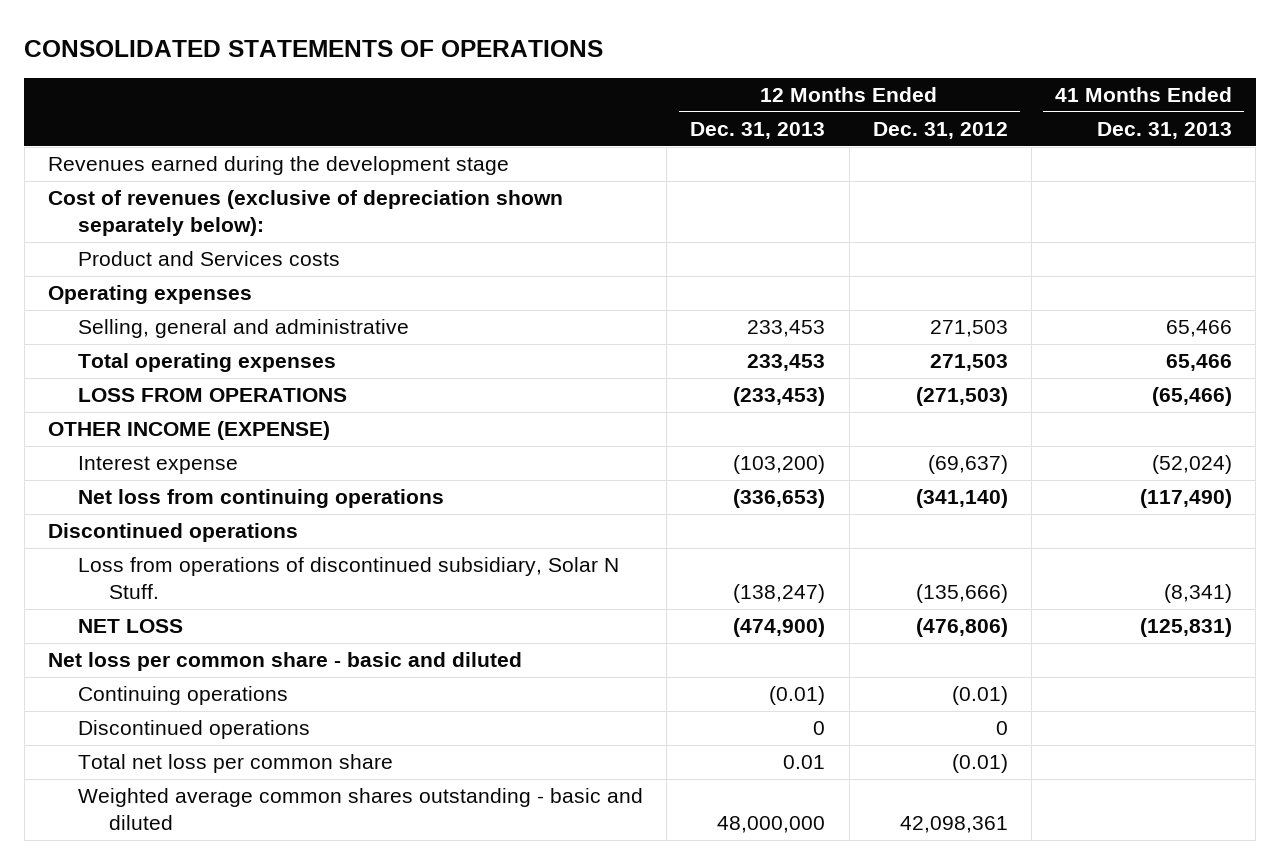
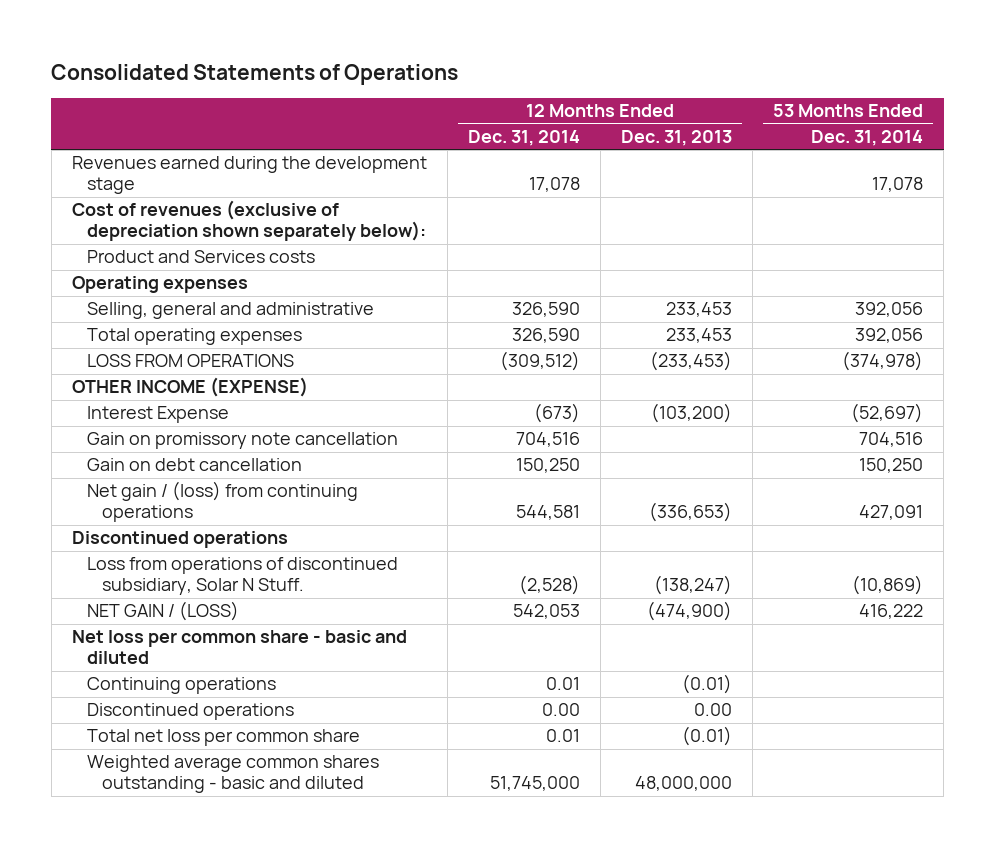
- CONSOLIDATED STATEMENTS OF OPERATIONS
+ Consolidated Statements of Operations
- | 12 Months Ended Dec. 31, 2013 | 12 Months Ended Dec. 31, 2012 | 41 Months Ended Dec. 31, 2013
+ | 12 Months Ended Dec. 31, 2014 | 12 Months Ended Dec. 31, 2013 | 53 Months Ended Dec. 31, 2014
- Interest expense | (103,200) | (69,637) | (52,024)
- Net loss from continuing operations | (336,653) | (341,140) | (117,490)
+ Interest Expense | (673) | (103,200) | (52,697)
+ Gain on promissory note cancellation | 704,516 | | 704,516
+ Gain on debt cancellation | 150,250 | | 150,250
+ Net gain / (loss) from continuing operations | 544,581 | (336,653) | 427,091
- NET LOSS | (474,900) | (476,806) | (125,831)
+ NET GAIN / (LOSS) | 542,053 | (474,900) | 416,222
- Discontinued operations | 0 | 0 |
- Total net loss per common share | 0.01 | (0.01) |
+ Discontinued operations | 0.00 | 0.00 |
+ Total net loss per common share | 0.01 | (0.01) |

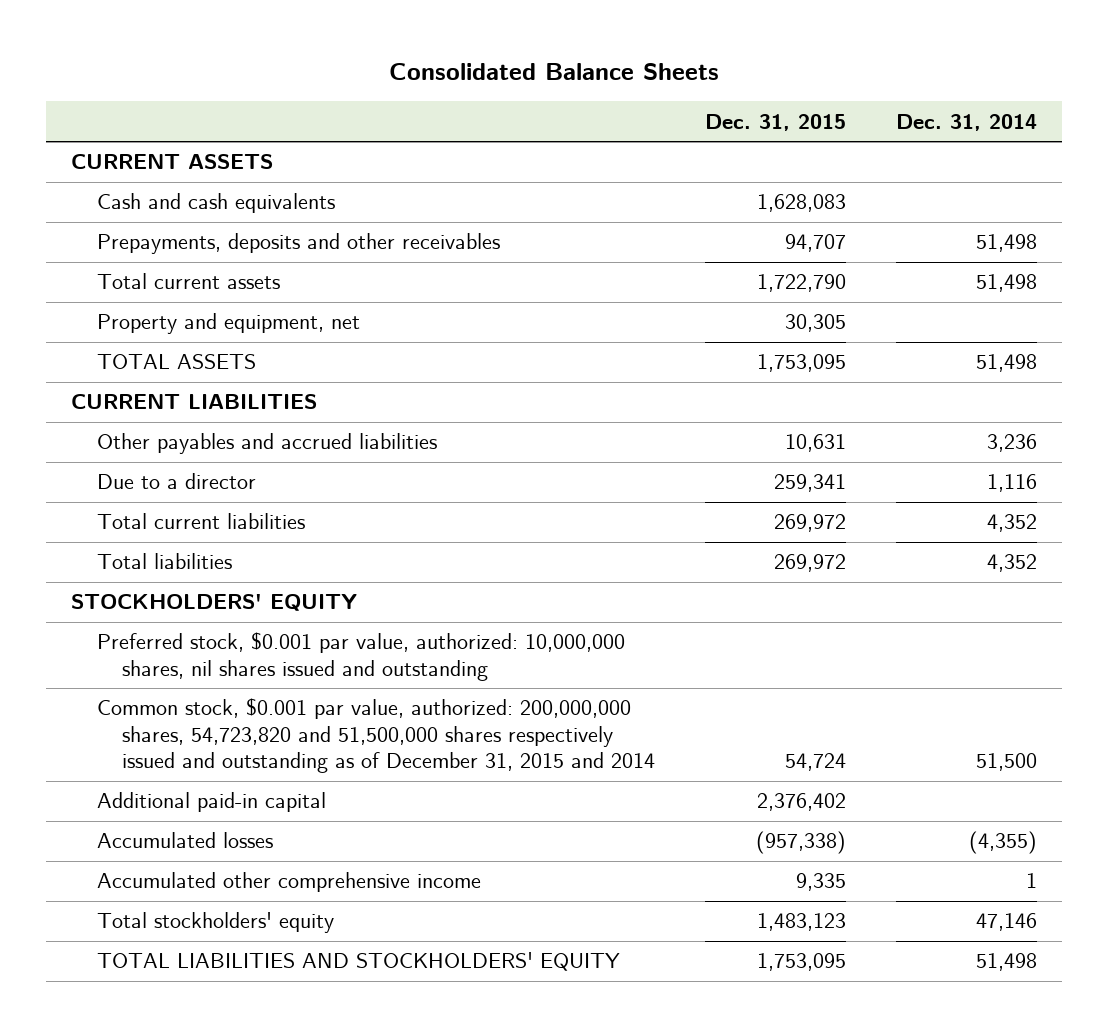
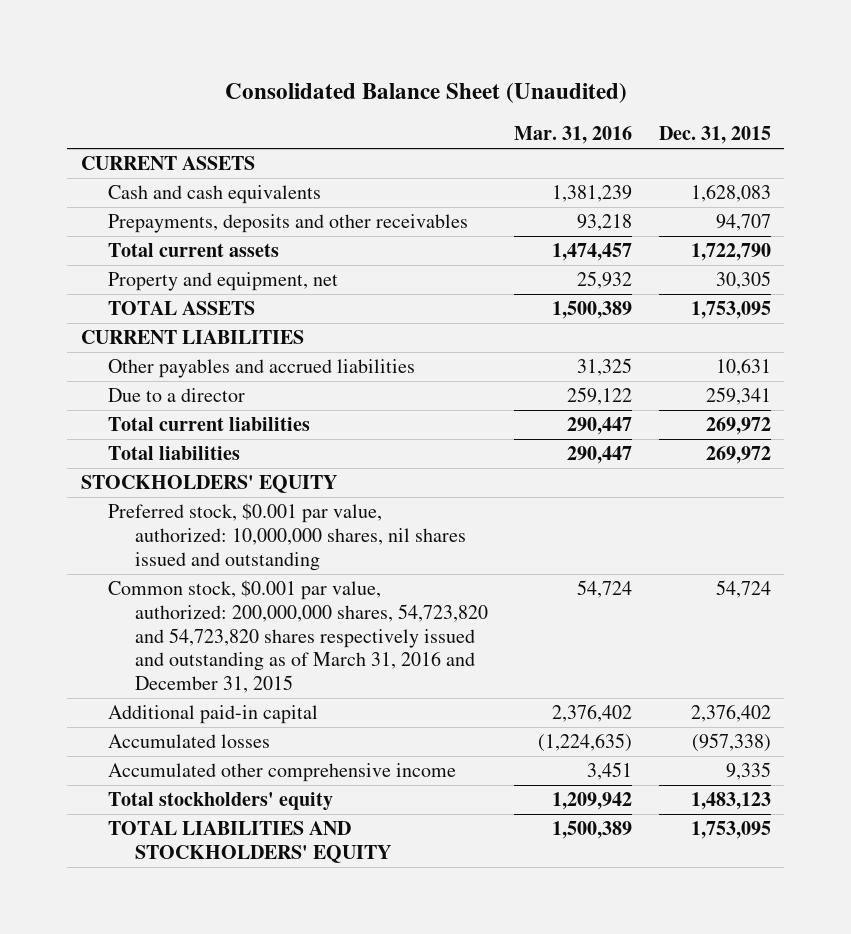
- Consolidated Balance Sheets
+ Consolidated Balance Sheet (Unaudited)
- | Dec. 31, 2015 | Dec. 31, 2014
+ | Mar. 31, 2016 | Dec. 31, 2015
- Common stock, $0.001 par value, authorized: 200,000,000 shares, 54,723,820 and 51,500,000 shares respectively issued and outstanding as of December 31, 2015 and 2014 | 54,724 | 51,500
+ Common stock, $0.001 par value, authorized: 200,000,000 shares, 54,723,820 and 54,723,820 shares respectively issued and outstanding as of March 31, 2016 and December 31, 2015 | 54,724 | 54,724

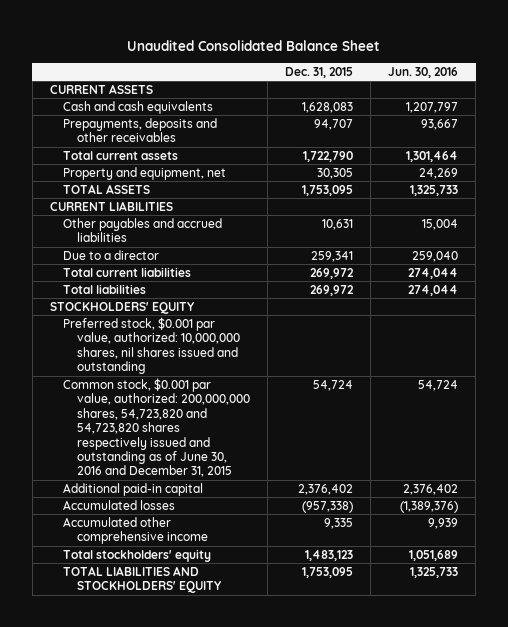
- Consolidated Balance Sheet (Unaudited)
+ Unaudited Consolidated Balance Sheet
- | Mar. 31, 2016 | Dec. 31, 2015
+ | Dec. 31, 2015 | Jun. 30, 2016
- Common stock, $0.001 par value, authorized: 200,000,000 shares, 54,723,820 and 54,723,820 shares respectively issued and outstanding as of March 31, 2016 and December 31, 2015 | 54,724 | 54,724
+ Common stock, $0.001 par value, authorized: 200,000,000 shares, 54,723,820 and 54,723,820 shares respectively issued and outstanding as of June 30, 2016 and December 31, 2015 | 54,724 | 54,724

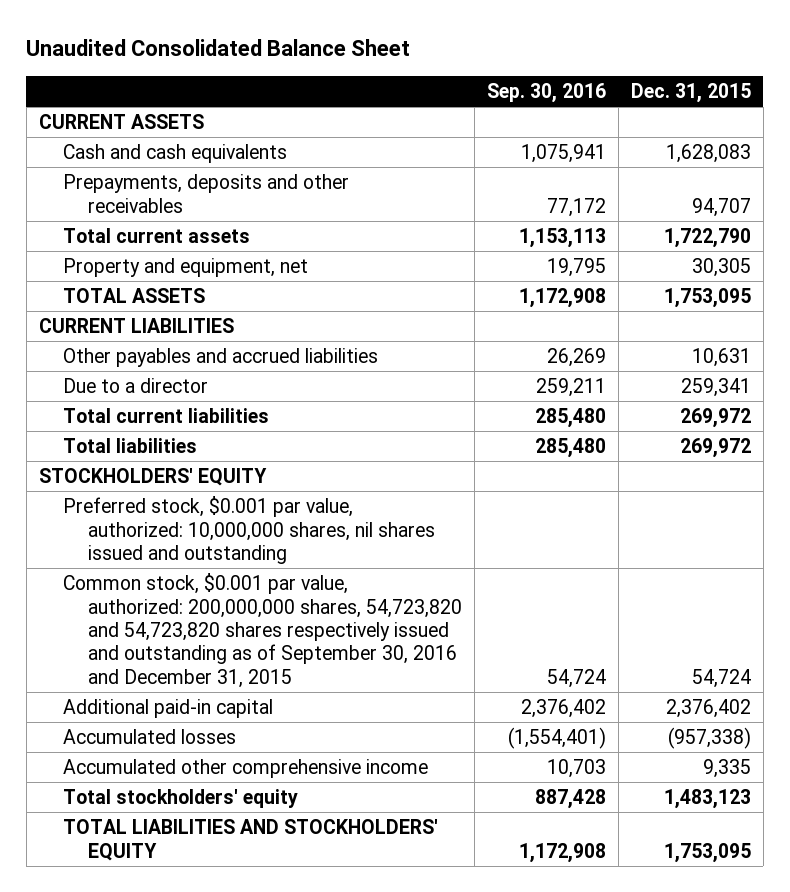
- | Dec. 31, 2015 | Jun. 30, 2016
+ | Sep. 30, 2016 | Dec. 31, 2015
- Common stock, $0.001 par value, authorized: 200,000,000 shares, 54,723,820 and 54,723,820 shares respectively issued and outstanding as of June 30, 2016 and December 31, 2015 | 54,724 | 54,724
+ Common stock, $0.001 par value, authorized: 200,000,000 shares, 54,723,820 and 54,723,820 shares respectively issued and outstanding as of September 30, 2016 and December 31, 2015 | 54,724 | 54,724

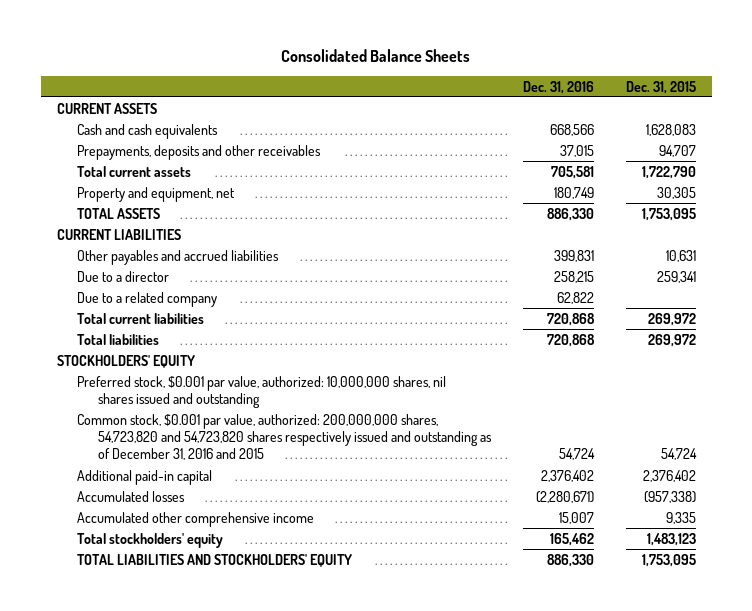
- Unaudited Consolidated Balance Sheet
+ Consolidated Balance Sheets
- | Sep. 30, 2016 | Dec. 31, 2015
+ | Dec. 31, 2016 | Dec. 31, 2015
+ Due to a related company | 62,822 |
- Common stock, $0.001 par value, authorized: 200,000,000 shares, 54,723,820 and 54,723,820 shares respectively issued and outstanding as of September 30, 2016 and December 31, 2015 | 54,724 | 54,724
+ Common stock, $0.001 par value, authorized: 200,000,000 shares, 54,723,820 and 54,723,820 shares respectively issued and outstanding as of December 31, 2016 and 2015 | 54,724 | 54,724

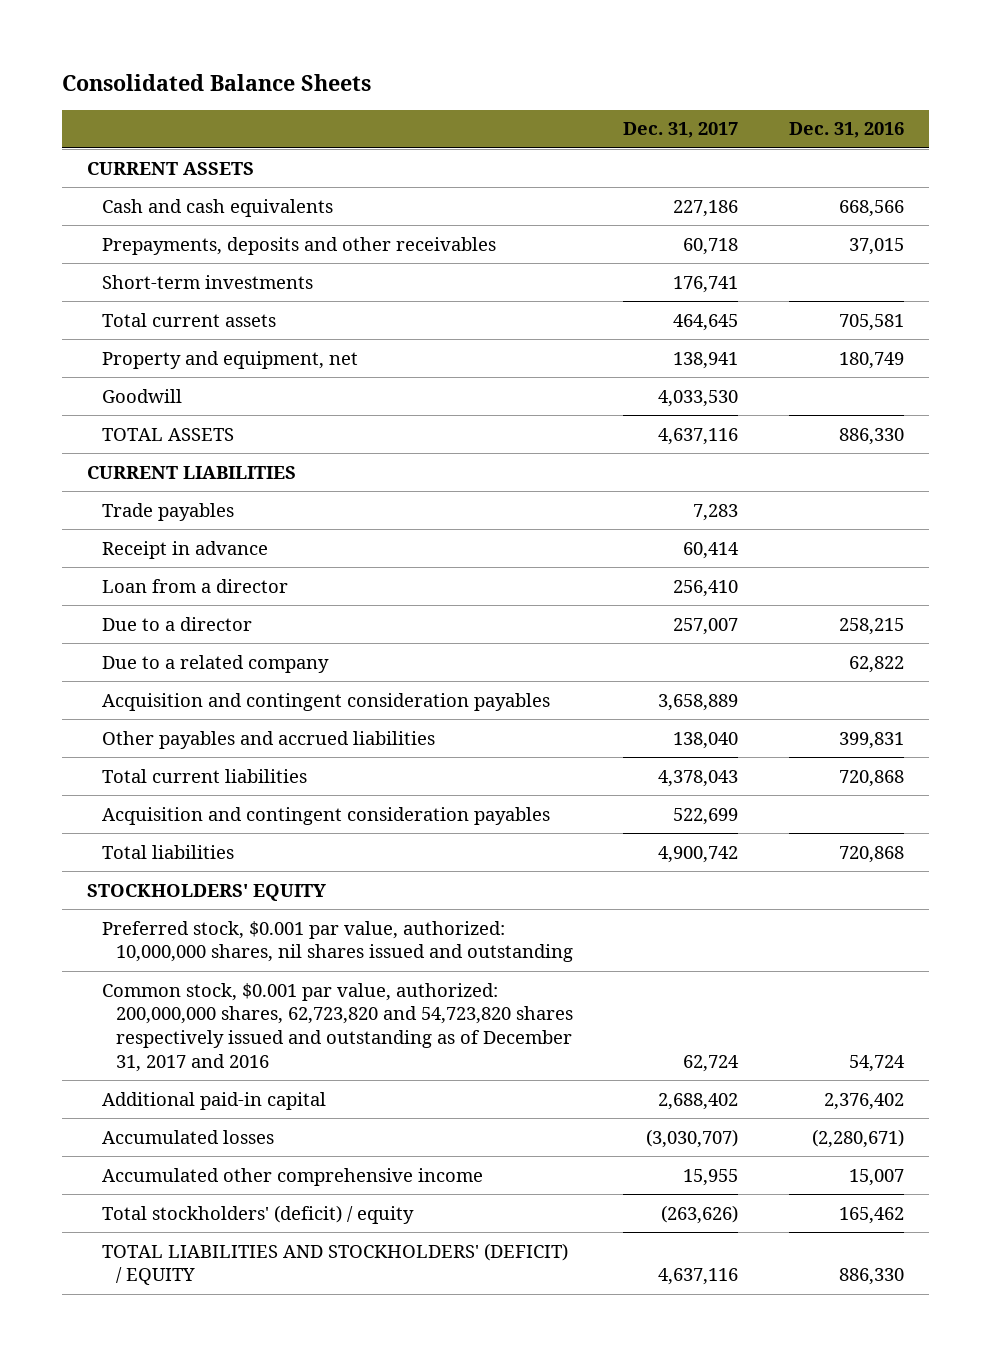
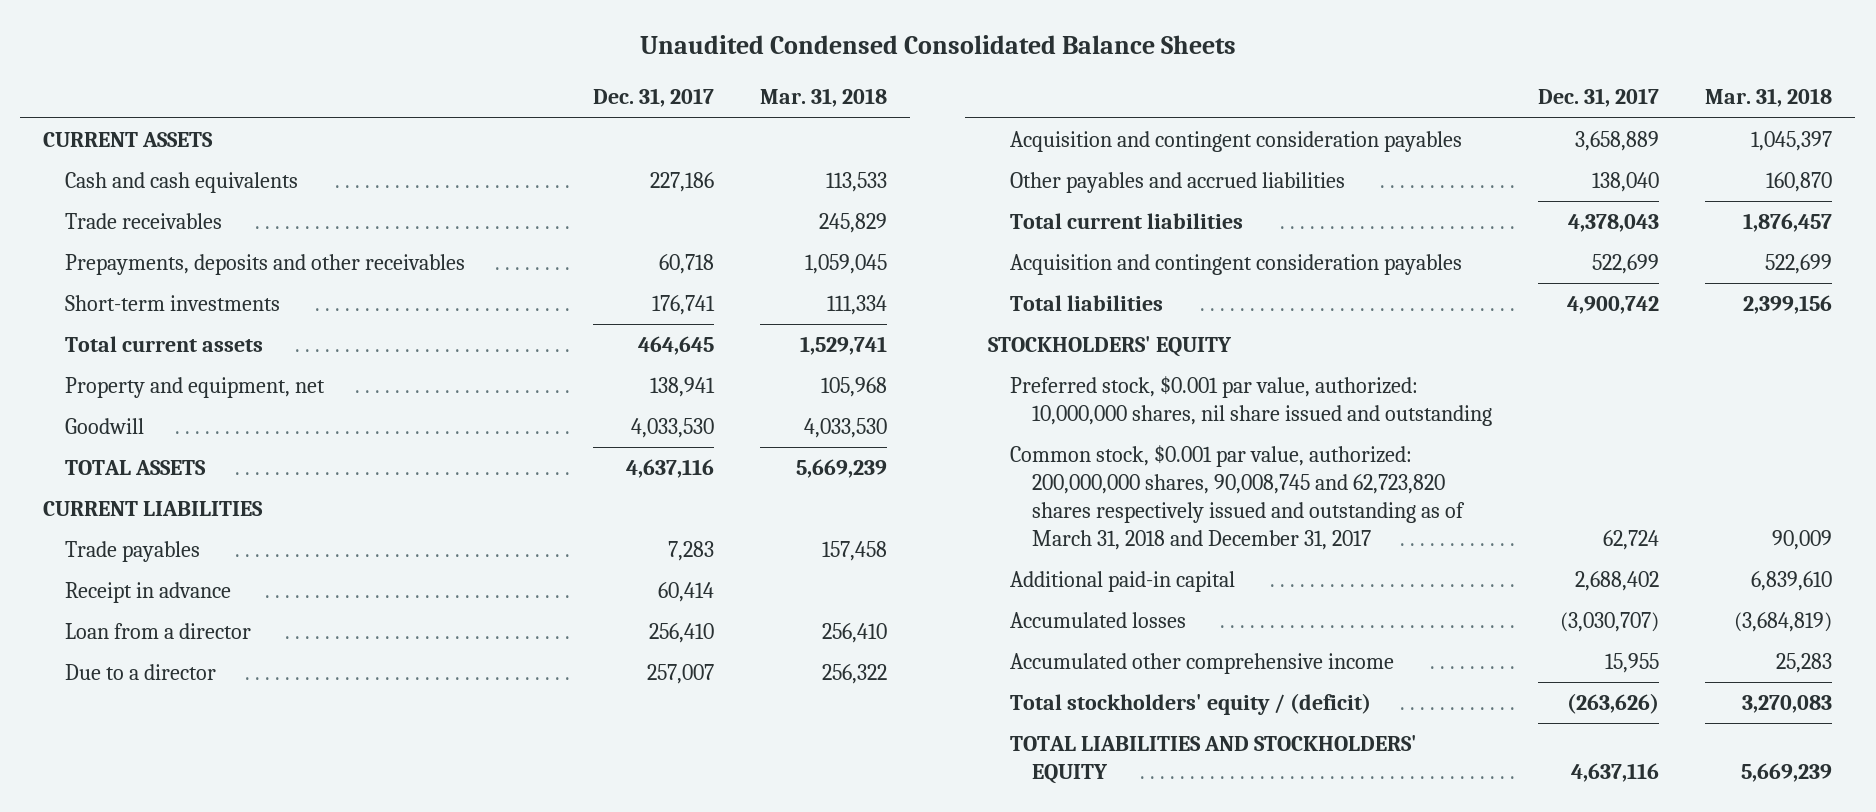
- Consolidated Balance Sheets
+ Unaudited Condensed Consolidated Balance Sheets
- | Dec. 31, 2017 | Dec. 31, 2016
+ | Dec. 31, 2017 | Mar. 31, 2018
+ Trade receivables | | 245,829
- Due to a related company | | 62,822
- Preferred stock, $0.001 par value, authorized: 10,000,000 shares, nil shares issued and outstanding
- Common stock, $0.001 par value, authorized: 200,000,000 shares, 62,723,820 and 54,723,820 shares respectively issued and outstanding as of December 31, 2017 and 2016 | 62,724 | 54,724
+ Preferred stock, $0.001 par value, authorized: 10,000,000 shares, nil share issued and outstanding
+ Common stock, $0.001 par value, authorized: 200,000,000 shares, 90,008,745 and 62,723,820 shares respectively issued and outstanding as of March 31, 2018 and December 31, 2017 | 62,724 | 90,009
- Total stockholders' (deficit) / equity | (263,626) | 165,462
- TOTAL LIABILITIES AND STOCKHOLDERS' (DEFICIT) / EQUITY | 4,637,116 | 886,330
+ Total stockholders' equity / (deficit) | (263,626) | 3,270,083
+ TOTAL LIABILITIES AND STOCKHOLDERS' EQUITY | 4,637,116 | 5,669,239

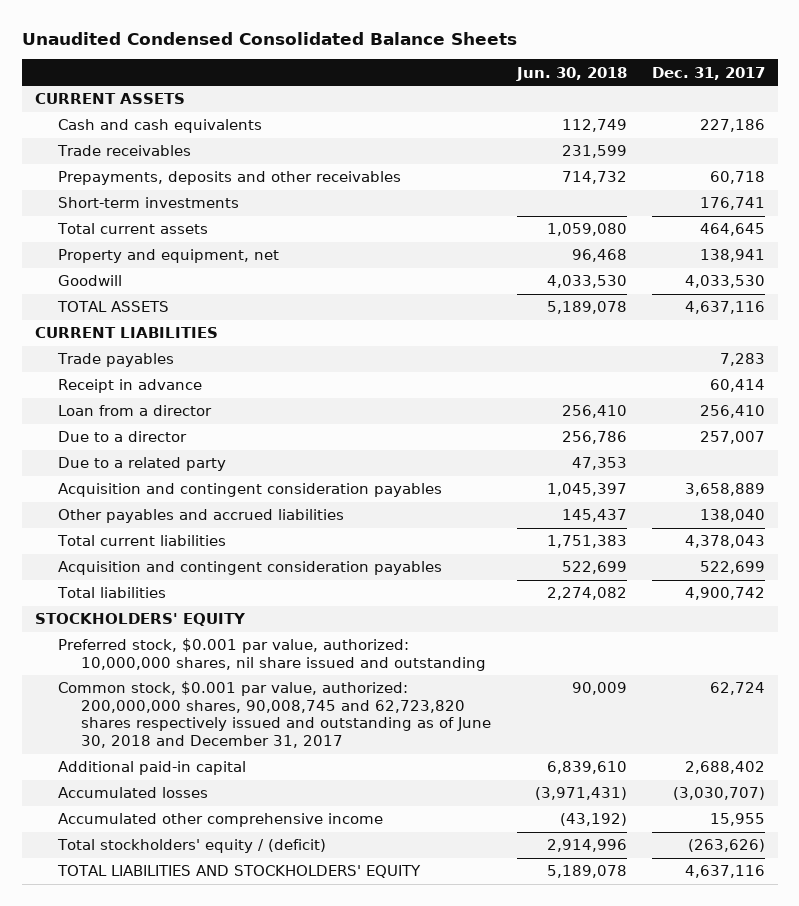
- | Dec. 31, 2017 | Mar. 31, 2018
+ | Jun. 30, 2018 | Dec. 31, 2017
+ Due to a related party | 47,353 |
- Common stock, $0.001 par value, authorized: 200,000,000 shares, 90,008,745 and 62,723,820 shares respectively issued and outstanding as of March 31, 2018 and December 31, 2017 | 62,724 | 90,009
+ Common stock, $0.001 par value, authorized: 200,000,000 shares, 90,008,745 and 62,723,820 shares respectively issued and outstanding as of June 30, 2018 and December 31, 2017 | 90,009 | 62,724

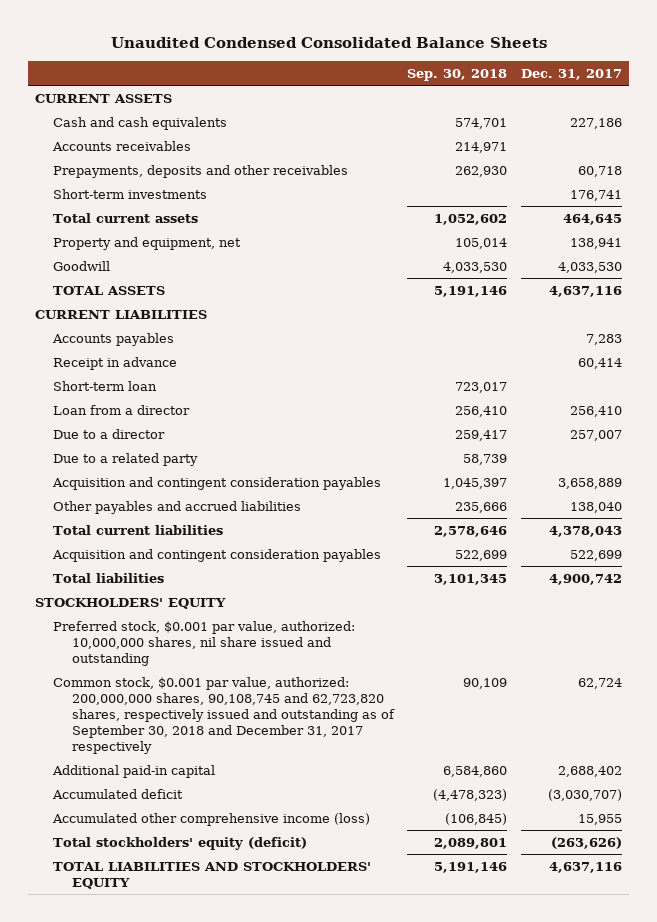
- | Jun. 30, 2018 | Dec. 31, 2017
+ | Sep. 30, 2018 | Dec. 31, 2017
- Trade receivables | 231,599 |
+ Accounts receivables | 214,971 |
- Trade payables | | 7,283
+ Accounts payables | | 7,283
+ Short-term loan | 723,017 |
- Common stock, $0.001 par value, authorized: 200,000,000 shares, 90,008,745 and 62,723,820 shares respectively issued and outstanding as of June 30, 2018 and December 31, 2017 | 90,009 | 62,724
+ Common stock, $0.001 par value, authorized: 200,000,000 shares, 90,108,745 and 62,723,820 shares, respectively issued and outstanding as of September 30, 2018 and December 31, 2017 respectively | 90,109 | 62,724
- Accumulated losses | (3,971,431) | (3,030,707)
- Accumulated other comprehensive income | (43,192) | 15,955
- Total stockholders' equity / (deficit) | 2,914,996 | (263,626)
+ Accumulated deficit | (4,478,323) | (3,030,707)
+ Accumulated other comprehensive income (loss) | (106,845) | 15,955
+ Total stockholders' equity (deficit) | 2,089,801 | (263,626)

